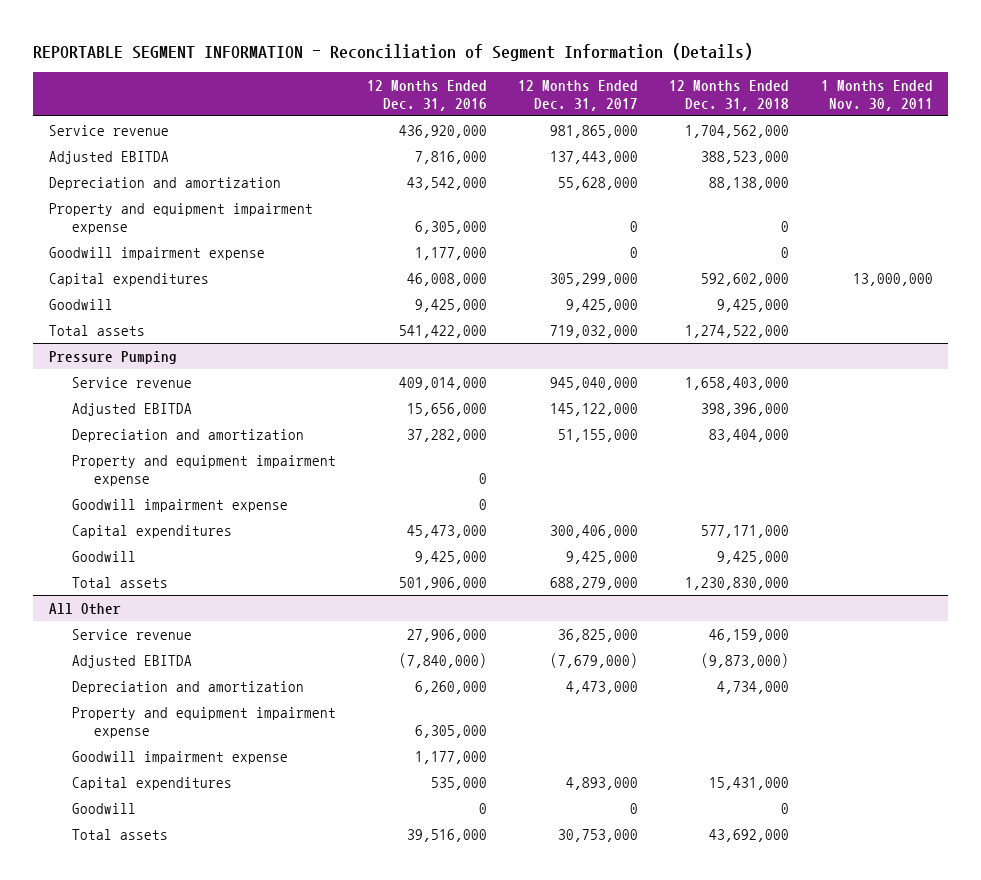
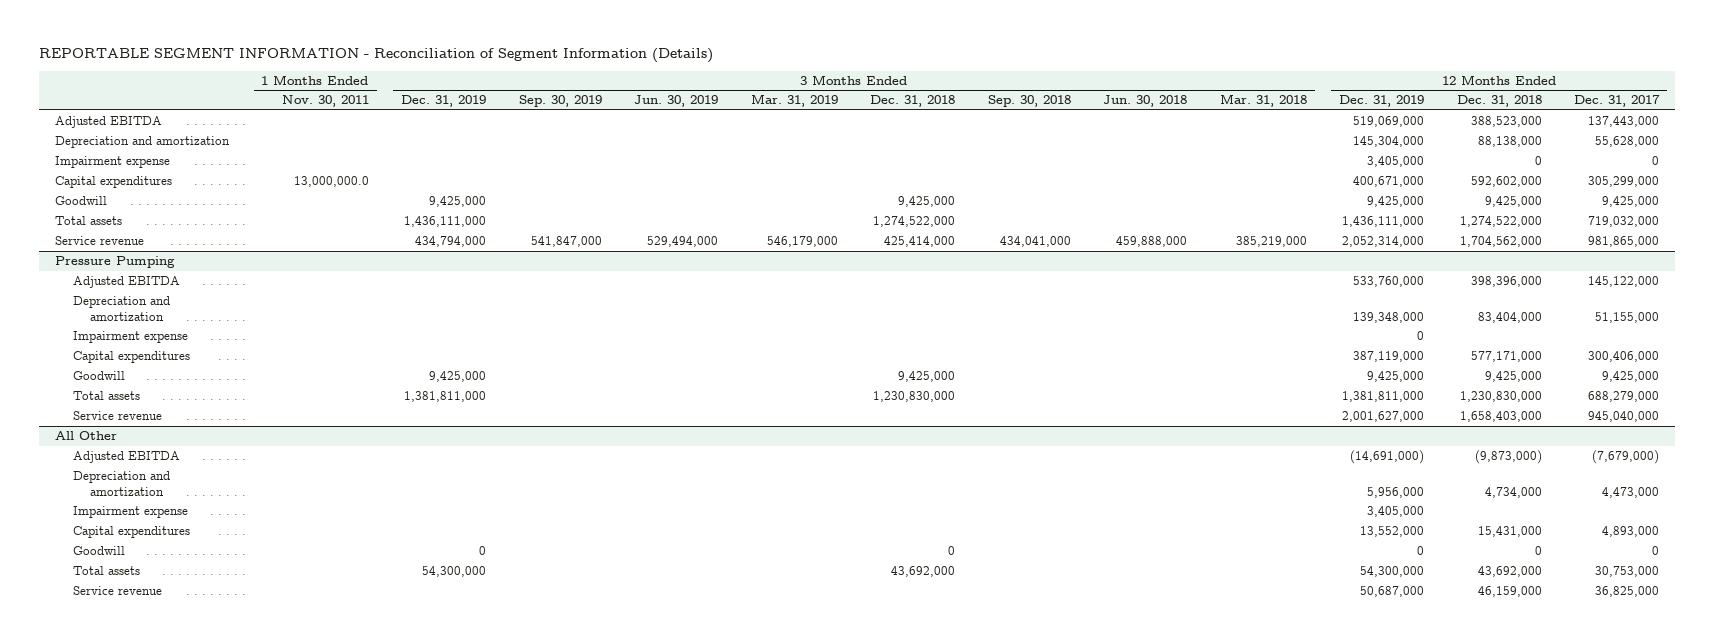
- | 12 Months Ended Dec. 31, 2016 | 12 Months Ended Dec. 31, 2017 | 12 Months Ended Dec. 31, 2018 | 1 Months Ended Nov. 30, 2011
+ | 1 Months Ended Nov. 30, 2011 | 3 Months Ended Dec. 31, 2019 | 3 Months Ended Sep. 30, 2019 | 3 Months Ended Jun. 30, 2019 | 3 Months Ended Mar. 31, 2019 | 3 Months Ended Dec. 31, 2018 | 3 Months Ended Sep. 30, 2018 | 3 Months Ended Jun. 30, 2018 | 3 Months Ended Mar. 31, 2018 | 12 Months Ended Dec. 31, 2019 | 12 Months Ended Dec. 31, 2018 | 12 Months Ended Dec. 31, 2017
- Property and equipment impairment expense | 6,305,000 | 0 | 0 |
- Goodwill impairment expense | 1,177,000 | 0 | 0 |
- Capital expenditures | 46,008,000 | 305,299,000 | 592,602,000 | 13,000,000
+ Impairment expense | | | | | | | | | | 3,405,000 | 0 | 0
+ Capital expenditures | 13,000,000.0 | | | | | | | | | 400,671,000 | 592,602,000 | 305,299,000
moved down: Service revenue | | 434,794,000 | 541,847,000 | 529,494,000 | 546,179,000 | 425,414,000 | 434,041,000 | 459,888,000 | 385,219,000 | 2,052,314,000 | 1,704,562,000 | 981,865,000
@ Pressure Pumping
- Property and equipment impairment expense | 0 | | |
- Goodwill impairment expense | 0 | | |
+ Impairment expense | | | | | | | | | | 0 | |
moved down: Service revenue | | | | | | | | | | 2,001,627,000 | 1,658,403,000 | 945,040,000
@ All Other
- Property and equipment impairment expense | 6,305,000 | | |
- Goodwill impairment expense | 1,177,000 | | |
+ Impairment expense | | | | | | | | | | 3,405,000 | |
moved down: Service revenue | | | | | | | | | | 50,687,000 | 46,159,000 | 36,825,000

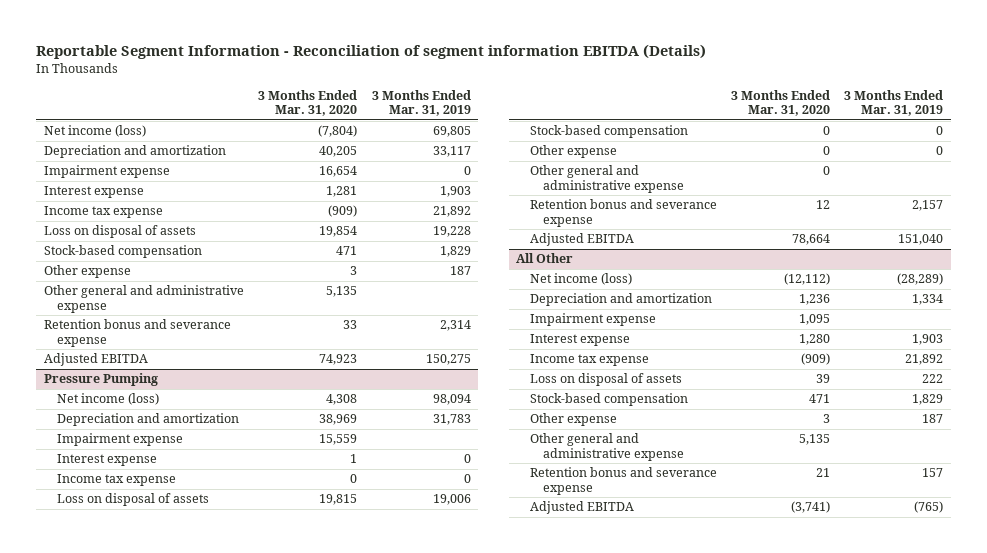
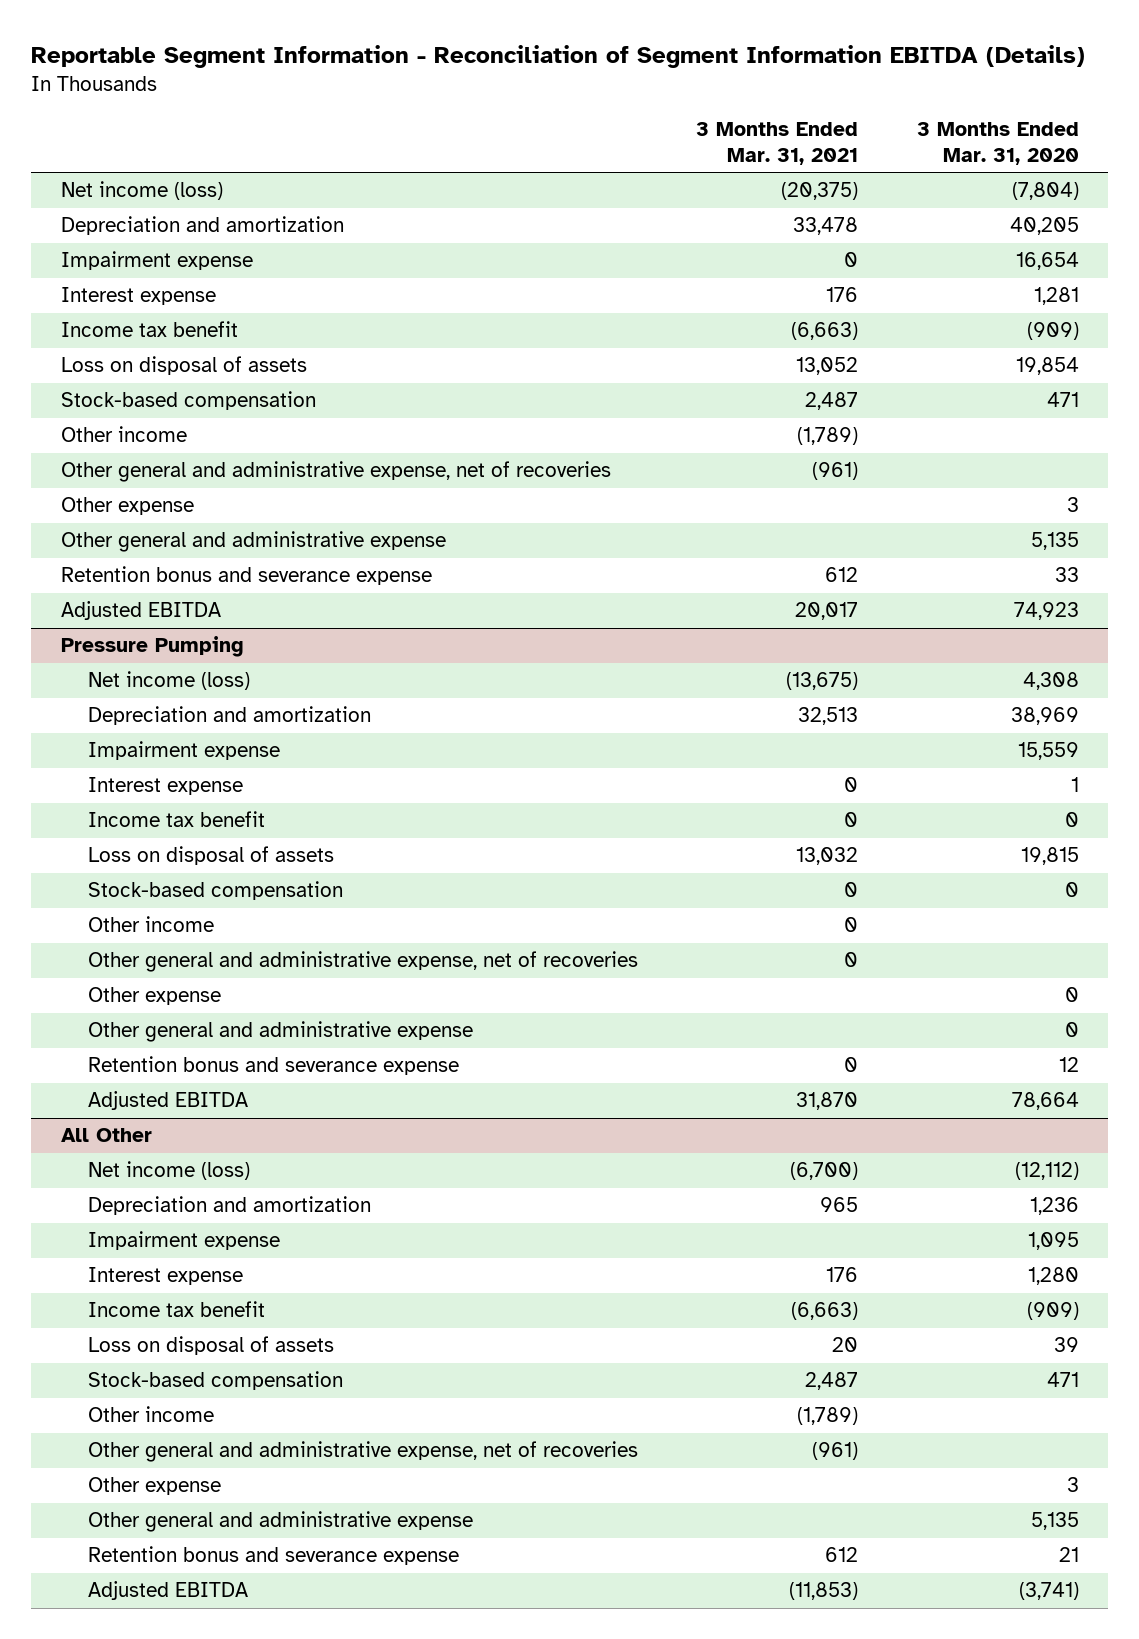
- Reportable Segment Information - Reconciliation of segment information EBITDA (Details)
+ Reportable Segment Information - Reconciliation of Segment Information EBITDA (Details)
- | 3 Months Ended Mar. 31, 2020 | 3 Months Ended Mar. 31, 2019
+ | 3 Months Ended Mar. 31, 2021 | 3 Months Ended Mar. 31, 2020
- Income tax expense | (909) | 21,892
+ Income tax benefit | (6,663) | (909)
+ Other income | (1,789) |
+ Other general and administrative expense, net of recoveries | (961) |
@ Pressure Pumping
- Income tax expense | 0 | 0
+ Income tax benefit | 0 | 0
+ Other income | 0 |
+ Other general and administrative expense, net of recoveries | 0 |
@ All Other
- Income tax expense | (909) | 21,892
+ Income tax benefit | (6,663) | (909)
+ Other income | (1,789) |
+ Other general and administrative expense, net of recoveries | (961) |

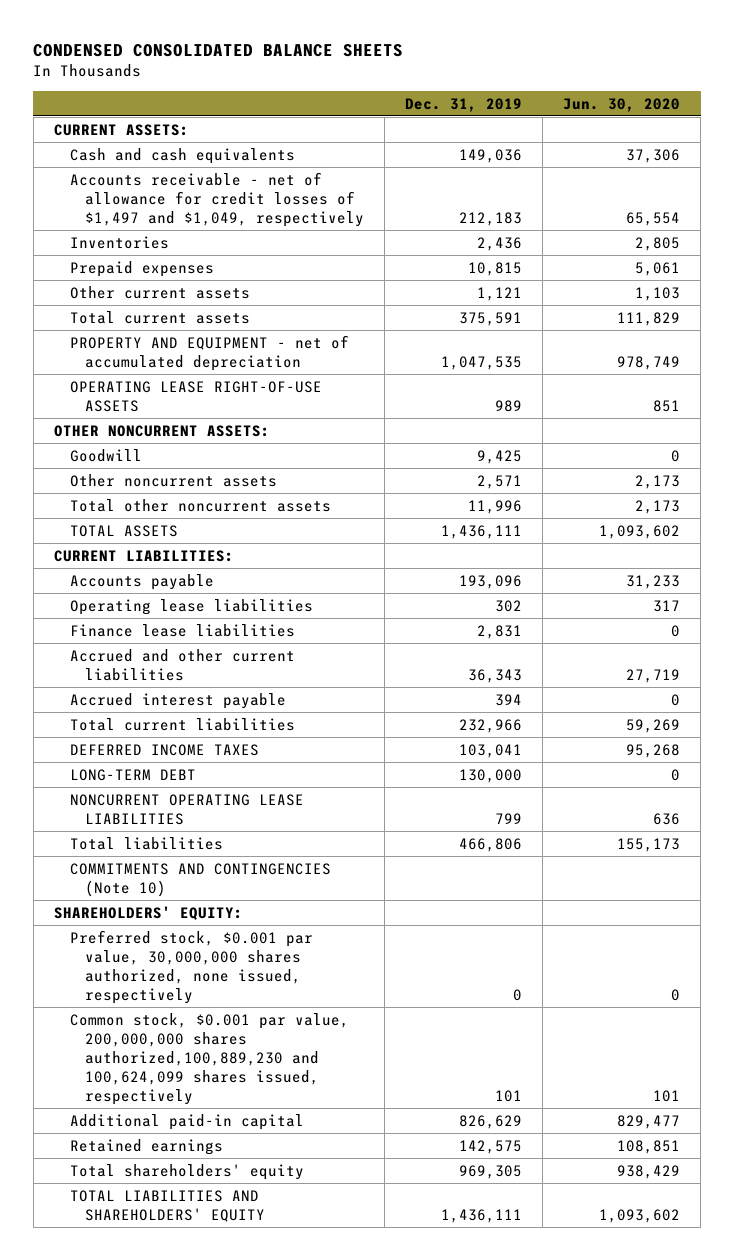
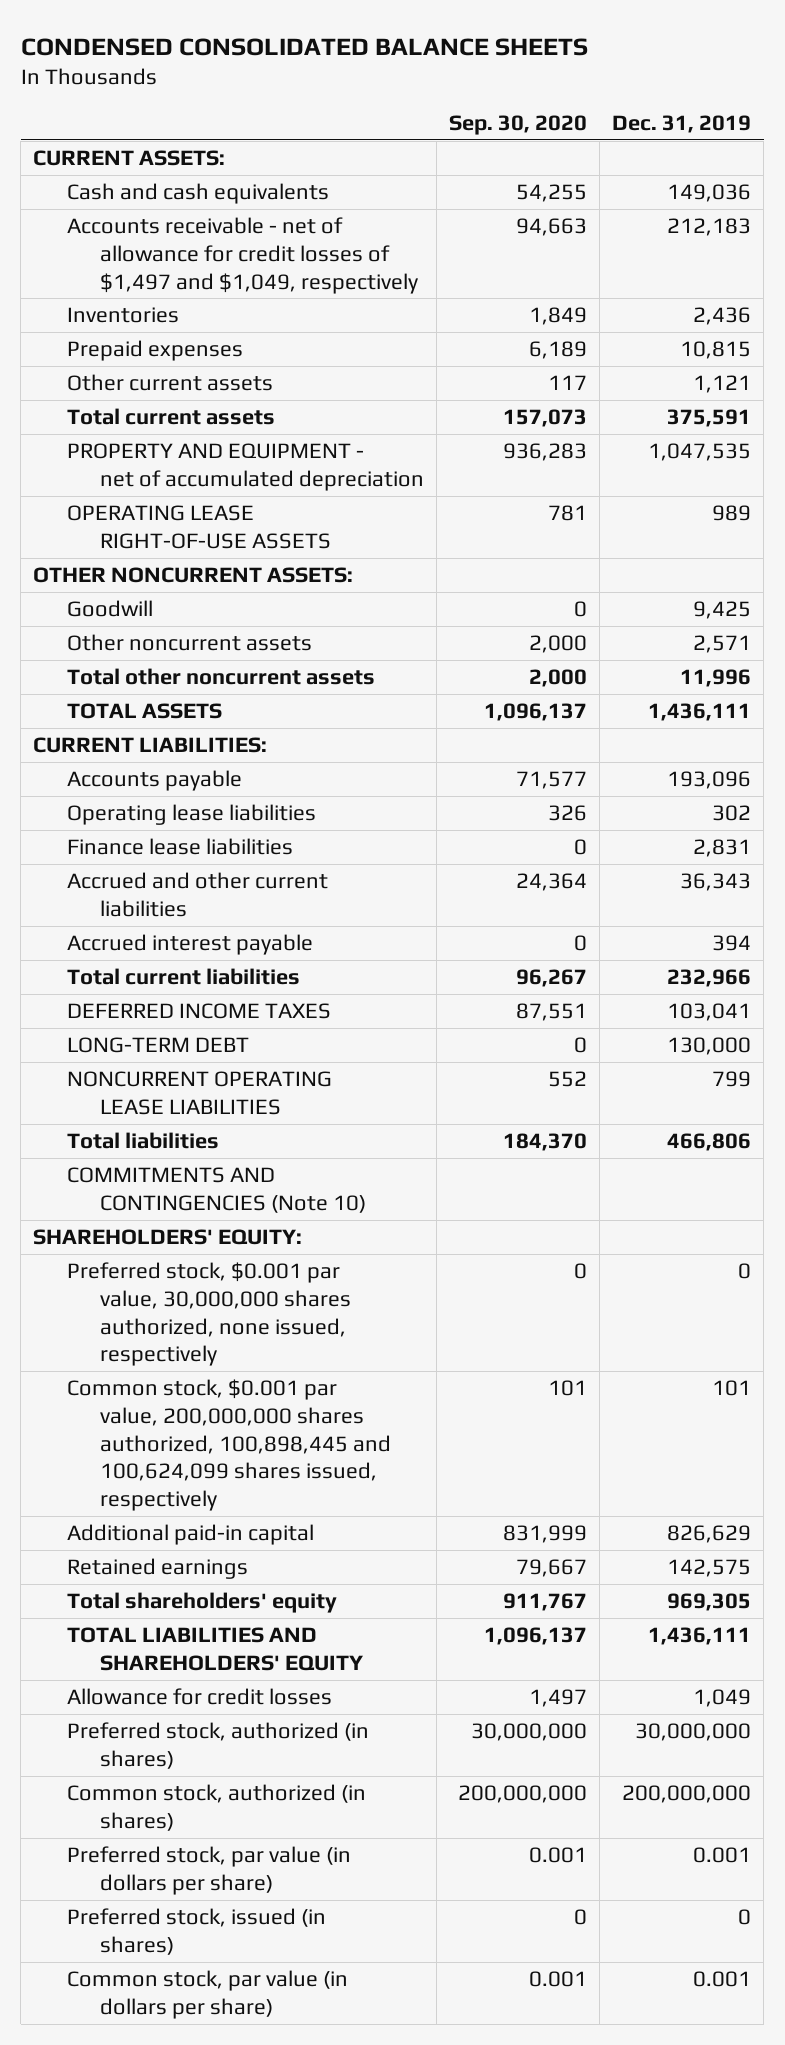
- | Dec. 31, 2019 | Jun. 30, 2020
+ | Sep. 30, 2020 | Dec. 31, 2019
- Common stock, $0.001 par value, 200,000,000 shares authorized,100,889,230 and 100,624,099 shares issued, respectively | 101 | 101
+ Common stock, $0.001 par value, 200,000,000 shares authorized, 100,898,445 and 100,624,099 shares issued, respectively | 101 | 101
+ Allowance for credit losses | 1,497 | 1,049
+ Preferred stock, authorized (in shares) | 30,000,000 | 30,000,000
+ Common stock, authorized (in shares) | 200,000,000 | 200,000,000
+ Preferred stock, par value (in dollars per share) | 0.001 | 0.001
+ Preferred stock, issued (in shares) | 0 | 0
+ Common stock, par value (in dollars per share) | 0.001 | 0.001

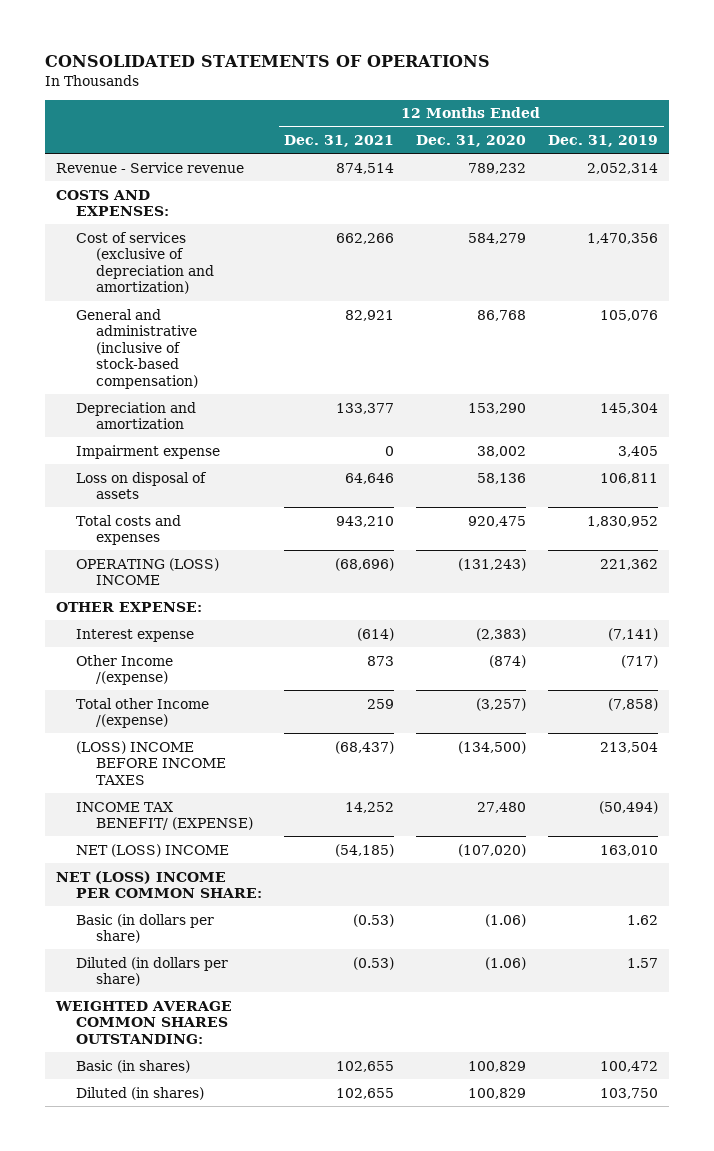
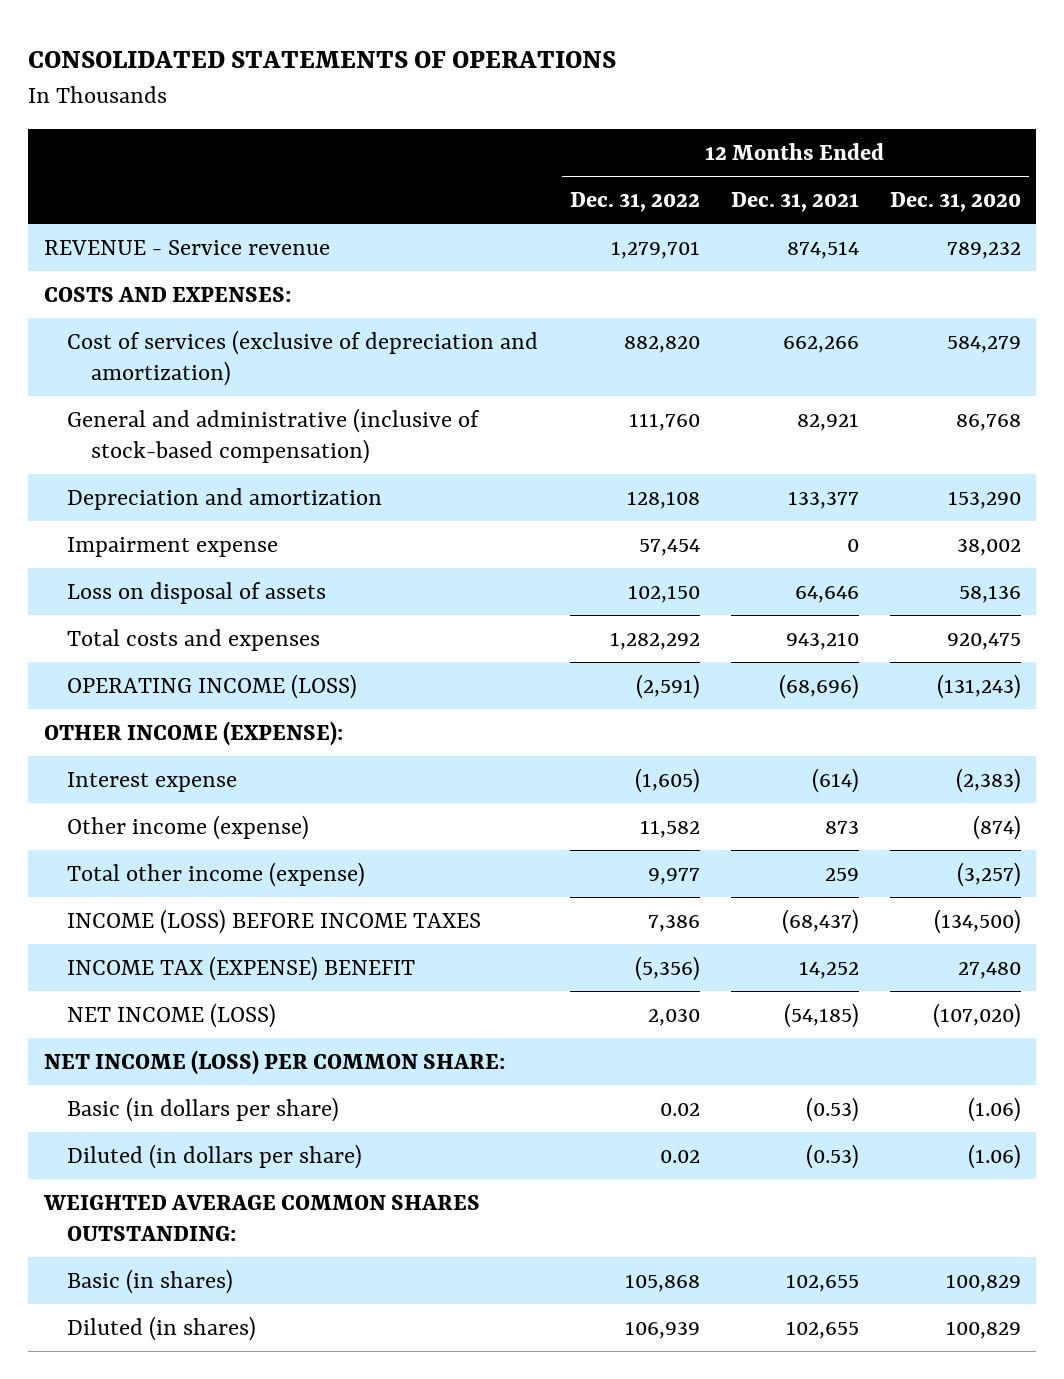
- | 12 Months Ended Dec. 31, 2021 | 12 Months Ended Dec. 31, 2020 | 12 Months Ended Dec. 31, 2019
+ | 12 Months Ended Dec. 31, 2022 | 12 Months Ended Dec. 31, 2021 | 12 Months Ended Dec. 31, 2020
- Revenue - Service revenue | 874,514 | 789,232 | 2,052,314
+ REVENUE - Service revenue | 1,279,701 | 874,514 | 789,232
- OPERATING (LOSS) INCOME | (68,696) | (131,243) | 221,362
- OTHER EXPENSE:
+ OPERATING INCOME (LOSS) | (2,591) | (68,696) | (131,243)
+ OTHER INCOME (EXPENSE):
- Other Income /(expense) | 873 | (874) | (717)
- Total other Income /(expense) | 259 | (3,257) | (7,858)
- (LOSS) INCOME BEFORE INCOME TAXES | (68,437) | (134,500) | 213,504
- INCOME TAX BENEFIT/ (EXPENSE) | 14,252 | 27,480 | (50,494)
- NET (LOSS) INCOME | (54,185) | (107,020) | 163,010
- NET (LOSS) INCOME PER COMMON SHARE:
+ Other income (expense) | 11,582 | 873 | (874)
+ Total other income (expense) | 9,977 | 259 | (3,257)
+ INCOME (LOSS) BEFORE INCOME TAXES | 7,386 | (68,437) | (134,500)
+ INCOME TAX (EXPENSE) BENEFIT | (5,356) | 14,252 | 27,480
+ NET INCOME (LOSS) | 2,030 | (54,185) | (107,020)
+ NET INCOME (LOSS) PER COMMON SHARE:

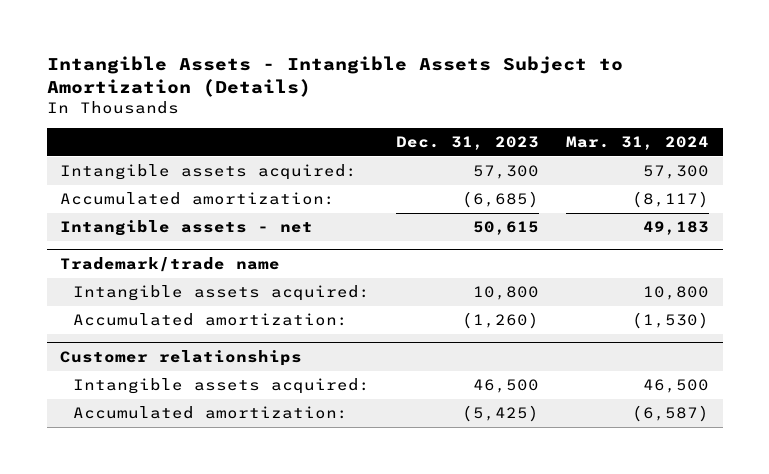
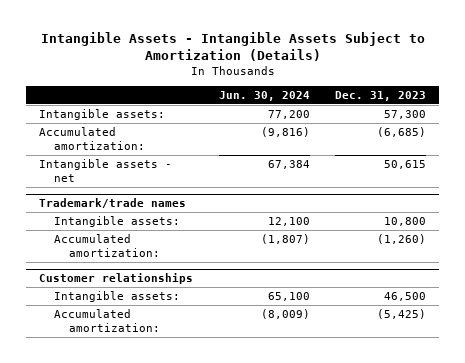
- | Dec. 31, 2023 | Mar. 31, 2024
+ | Jun. 30, 2024 | Dec. 31, 2023
- Intangible assets acquired: | 57,300 | 57,300
+ Intangible assets: | 77,200 | 57,300
- Trademark/trade name
- Intangible assets acquired: | 10,800 | 10,800
+ Trademark/trade names
+ Intangible assets: | 12,100 | 10,800
@ Customer relationships
- Intangible assets acquired: | 46,500 | 46,500
+ Intangible assets: | 65,100 | 46,500

